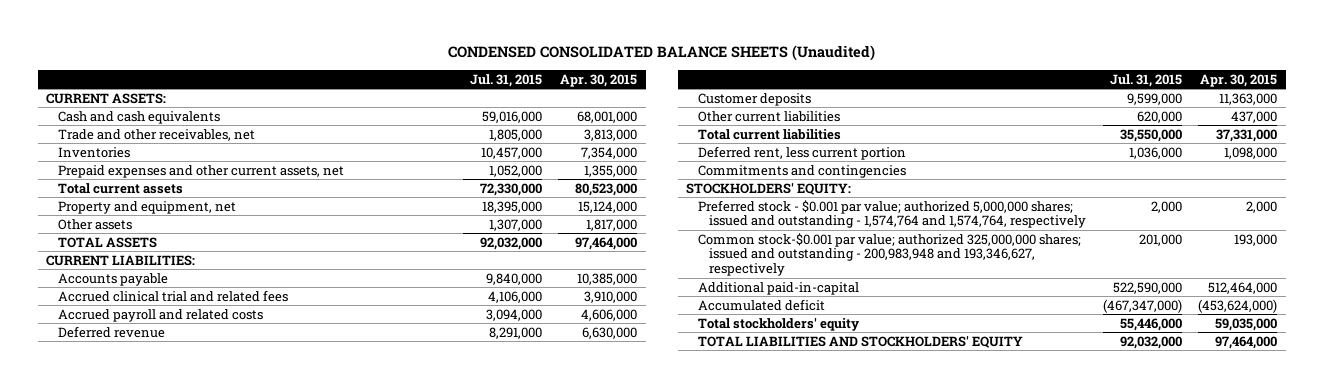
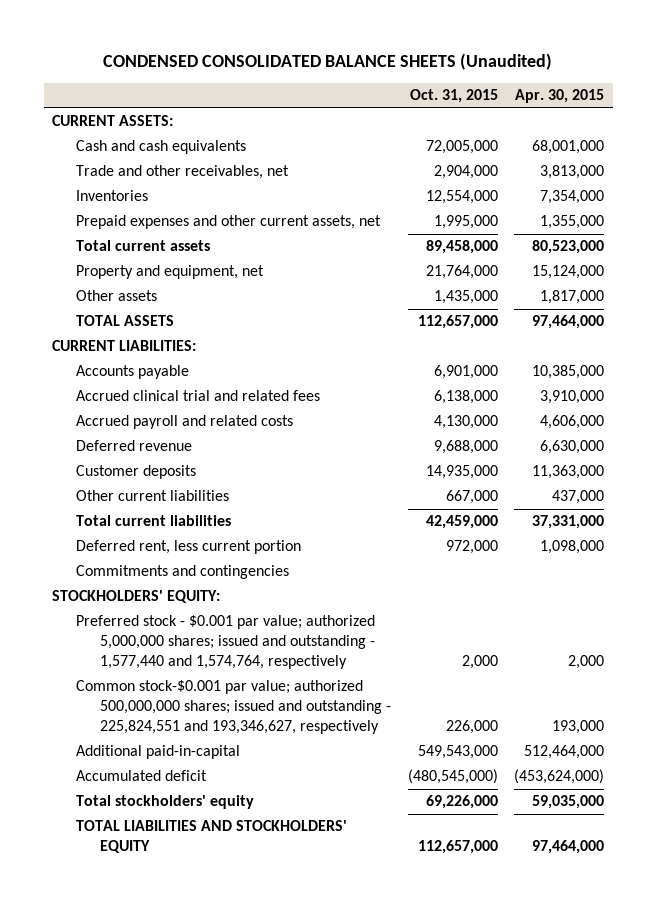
- | Jul. 31, 2015 | Apr. 30, 2015
+ | Oct. 31, 2015 | Apr. 30, 2015
- Preferred stock - $0.001 par value; authorized 5,000,000 shares; issued and outstanding - 1,574,764 and 1,574,764, respectively | 2,000 | 2,000
- Common stock-$0.001 par value; authorized 325,000,000 shares; issued and outstanding - 200,983,948 and 193,346,627, respectively | 201,000 | 193,000
+ Preferred stock - $0.001 par value; authorized 5,000,000 shares; issued and outstanding - 1,577,440 and 1,574,764, respectively | 2,000 | 2,000
+ Common stock-$0.001 par value; authorized 500,000,000 shares; issued and outstanding - 225,824,551 and 193,346,627, respectively | 226,000 | 193,000

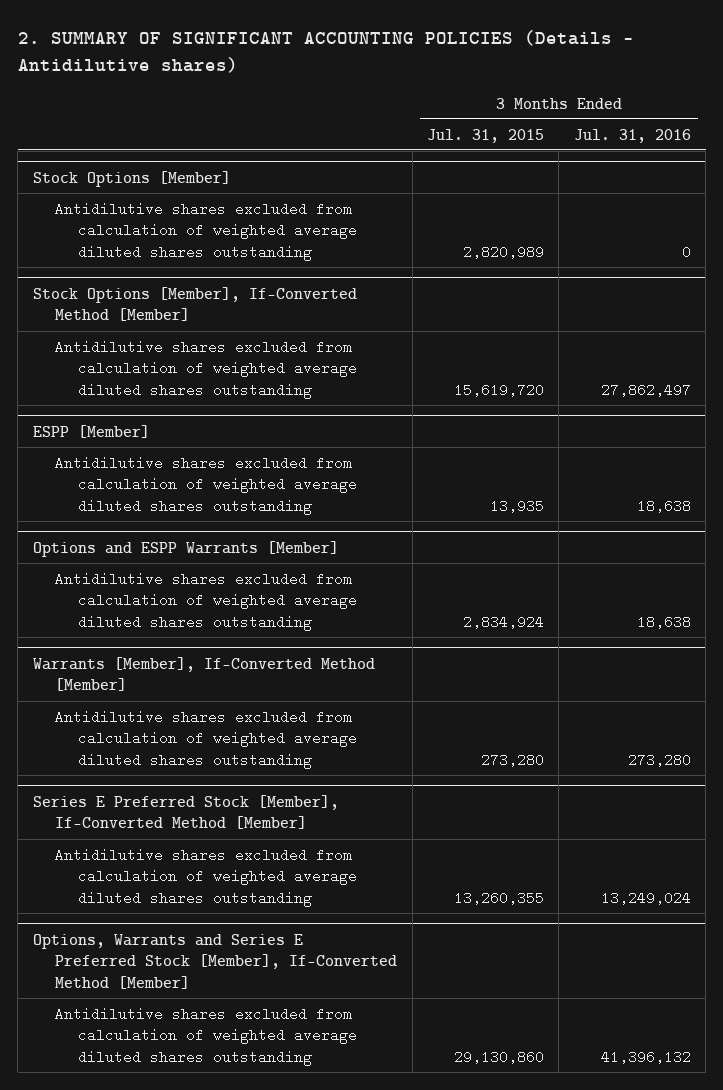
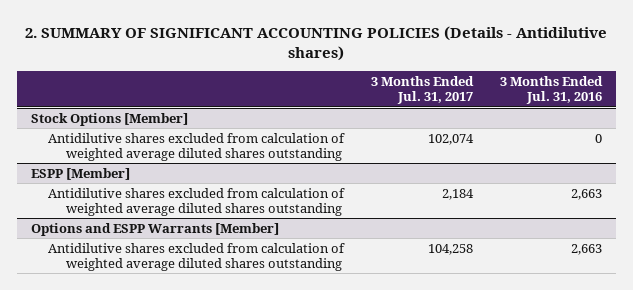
- | 3 Months Ended Jul. 31, 2015 | 3 Months Ended Jul. 31, 2016
+ | 3 Months Ended Jul. 31, 2017 | 3 Months Ended Jul. 31, 2016
- Stock Options [Member], If-Converted Method [Member]
- Antidilutive shares excluded from calculation of weighted average diluted shares outstanding | 15,619,720 | 27,862,497
@ ESPP [Member]
- Antidilutive shares excluded from calculation of weighted average diluted shares outstanding | 13,935 | 18,638
+ Antidilutive shares excluded from calculation of weighted average diluted shares outstanding | 2,184 | 2,663
@ Options and ESPP Warrants [Member]
- Antidilutive shares excluded from calculation of weighted average diluted shares outstanding | 2,834,924 | 18,638
- Warrants [Member], If-Converted Method [Member]
- Antidilutive shares excluded from calculation of weighted average diluted shares outstanding | 273,280 | 273,280
- Series E Preferred Stock [Member], If-Converted Method [Member]
- Antidilutive shares excluded from calculation of weighted average diluted shares outstanding | 13,260,355 | 13,249,024
- Options, Warrants and Series E Preferred Stock [Member], If-Converted Method [Member]
- Antidilutive shares excluded from calculation of weighted average diluted shares outstanding | 29,130,860 | 41,396,132
@ Options and ESPP Warrants [Member]
+ Antidilutive shares excluded from calculation of weighted average diluted shares outstanding | 104,258 | 2,663

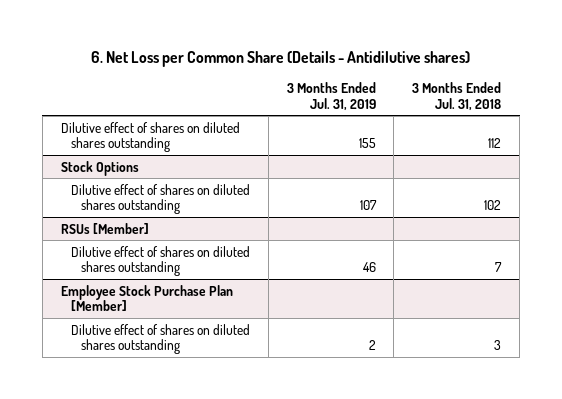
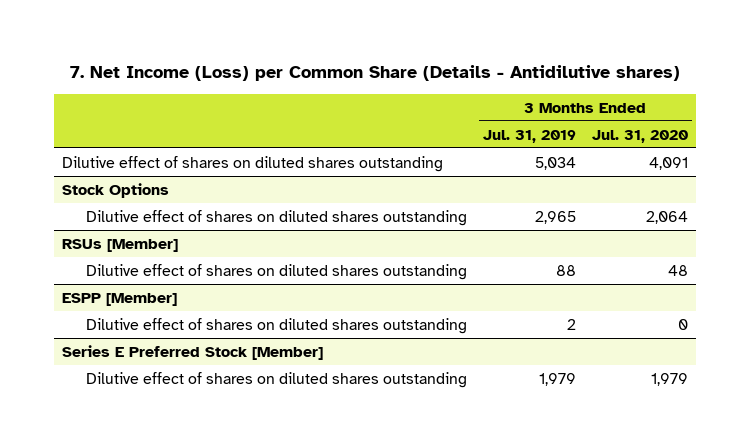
- 6. Net Loss per Common Share (Details - Antidilutive shares)
+ 7. Net Income (Loss) per Common Share (Details - Antidilutive shares)
- | 3 Months Ended Jul. 31, 2019 | 3 Months Ended Jul. 31, 2018
+ | 3 Months Ended Jul. 31, 2019 | 3 Months Ended Jul. 31, 2020
- Dilutive effect of shares on diluted shares outstanding | 155 | 112
+ Dilutive effect of shares on diluted shares outstanding | 5,034 | 4,091
@ Stock Options
- Dilutive effect of shares on diluted shares outstanding | 107 | 102
+ Dilutive effect of shares on diluted shares outstanding | 2,965 | 2,064
@ RSUs [Member]
- Dilutive effect of shares on diluted shares outstanding | 46 | 7
- Employee Stock Purchase Plan [Member]
@ RSUs [Member]
+ Dilutive effect of shares on diluted shares outstanding | 88 | 48
+ ESPP [Member]
+ Series E Preferred Stock [Member]
+ Dilutive effect of shares on diluted shares outstanding | 1,979 | 1,979

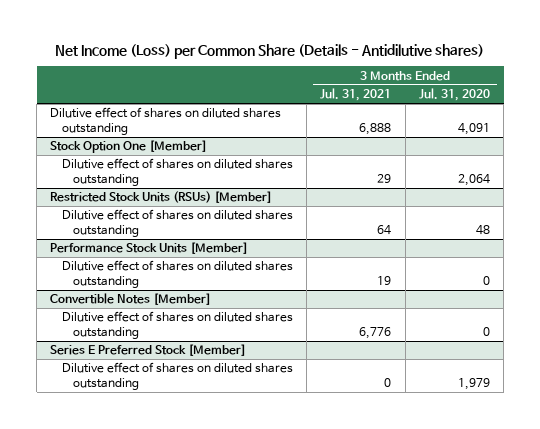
- 7. Net Income (Loss) per Common Share (Details - Antidilutive shares)
+ Net Income (Loss) per Common Share (Details - Antidilutive shares)
- | 3 Months Ended Jul. 31, 2019 | 3 Months Ended Jul. 31, 2020
+ | 3 Months Ended Jul. 31, 2021 | 3 Months Ended Jul. 31, 2020
- Stock Options
+ Stock Option One [Member]
- RSUs [Member]
+ Restricted Stock Units (RSUs) [Member]
- ESPP [Member]
+ Performance Stock Units [Member]
+ Convertible Notes [Member]
+ Dilutive effect of shares on diluted shares outstanding | 6,776 | 0

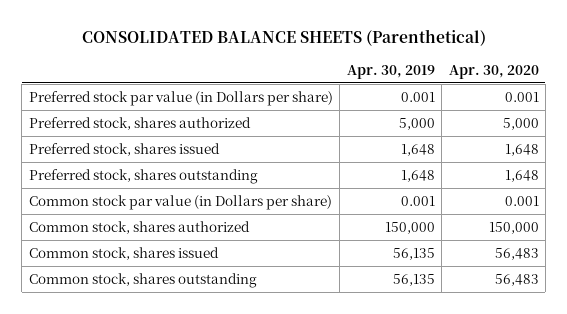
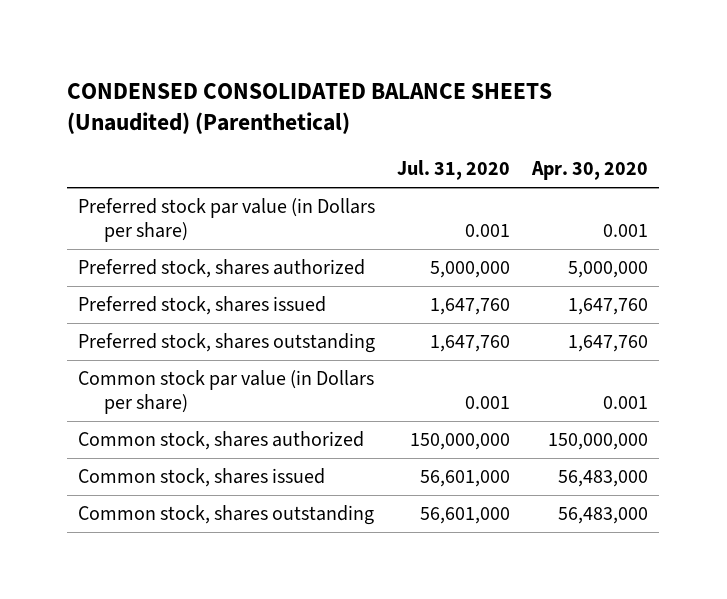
- CONSOLIDATED BALANCE SHEETS (Parenthetical)
+ CONDENSED CONSOLIDATED BALANCE SHEETS (Unaudited) (Parenthetical)
- | Apr. 30, 2019 | Apr. 30, 2020
+ | Jul. 31, 2020 | Apr. 30, 2020
- Preferred stock, shares authorized | 5,000 | 5,000
- Preferred stock, shares issued | 1,648 | 1,648
- Preferred stock, shares outstanding | 1,648 | 1,648
+ Preferred stock, shares authorized | 5,000,000 | 5,000,000
+ Preferred stock, shares issued | 1,647,760 | 1,647,760
+ Preferred stock, shares outstanding | 1,647,760 | 1,647,760
- Common stock, shares authorized | 150,000 | 150,000
- Common stock, shares issued | 56,135 | 56,483
- Common stock, shares outstanding | 56,135 | 56,483
+ Common stock, shares authorized | 150,000,000 | 150,000,000
+ Common stock, shares issued | 56,601,000 | 56,483,000
+ Common stock, shares outstanding | 56,601,000 | 56,483,000

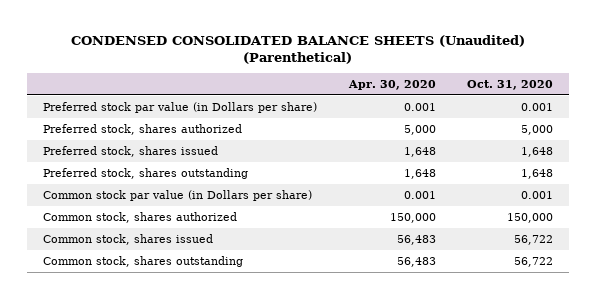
- | Jul. 31, 2020 | Apr. 30, 2020
+ | Apr. 30, 2020 | Oct. 31, 2020
- Preferred stock, shares authorized | 5,000,000 | 5,000,000
- Preferred stock, shares issued | 1,647,760 | 1,647,760
- Preferred stock, shares outstanding | 1,647,760 | 1,647,760
+ Preferred stock, shares authorized | 5,000 | 5,000
+ Preferred stock, shares issued | 1,648 | 1,648
+ Preferred stock, shares outstanding | 1,648 | 1,648
- Common stock, shares authorized | 150,000,000 | 150,000,000
- Common stock, shares issued | 56,601,000 | 56,483,000
- Common stock, shares outstanding | 56,601,000 | 56,483,000
+ Common stock, shares authorized | 150,000 | 150,000
+ Common stock, shares issued | 56,483 | 56,722
+ Common stock, shares outstanding | 56,483 | 56,722

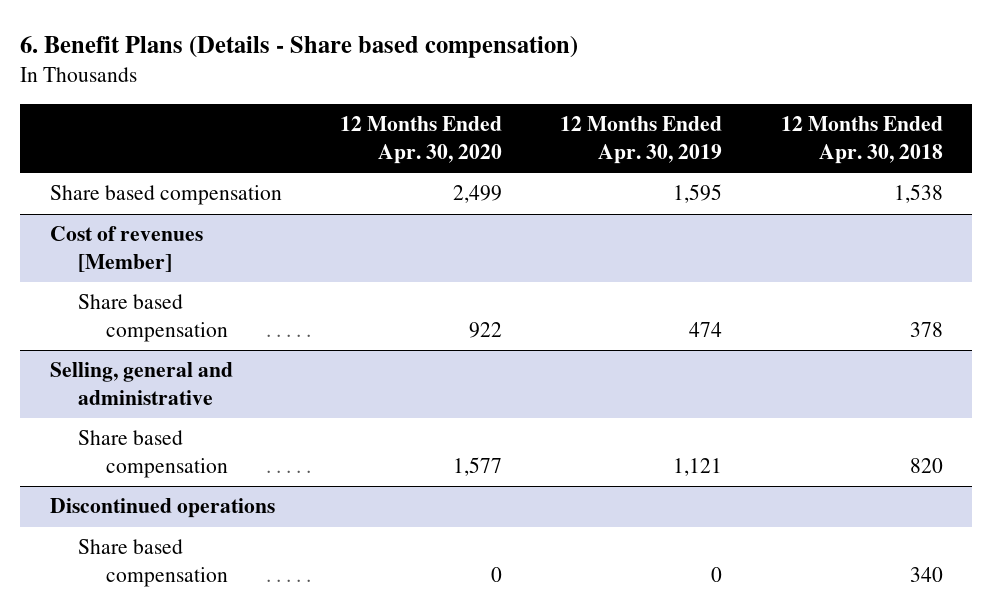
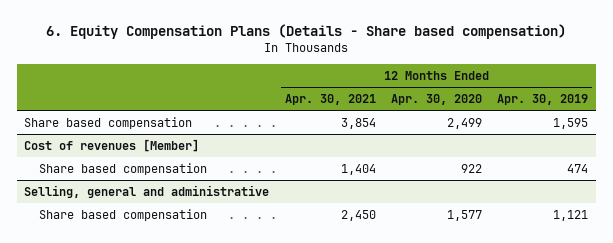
- 6. Benefit Plans (Details - Share based compensation)
+ 6. Equity Compensation Plans (Details - Share based compensation)
- | 12 Months Ended Apr. 30, 2020 | 12 Months Ended Apr. 30, 2019 | 12 Months Ended Apr. 30, 2018
+ | 12 Months Ended Apr. 30, 2021 | 12 Months Ended Apr. 30, 2020 | 12 Months Ended Apr. 30, 2019
- Discontinued operations
- Share based compensation | 0 | 0 | 340

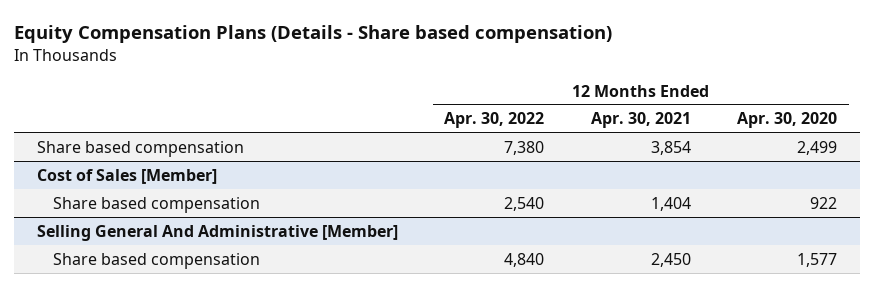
- 6. Equity Compensation Plans (Details - Share based compensation)
+ Equity Compensation Plans (Details - Share based compensation)
- | 12 Months Ended Apr. 30, 2021 | 12 Months Ended Apr. 30, 2020 | 12 Months Ended Apr. 30, 2019
+ | 12 Months Ended Apr. 30, 2022 | 12 Months Ended Apr. 30, 2021 | 12 Months Ended Apr. 30, 2020
- Cost of revenues [Member]
+ Cost of Sales [Member]
- Selling, general and administrative
+ Selling General And Administrative [Member]

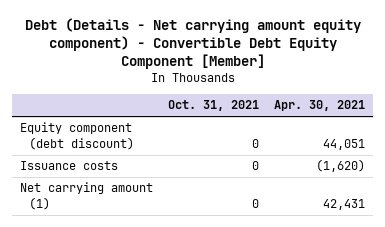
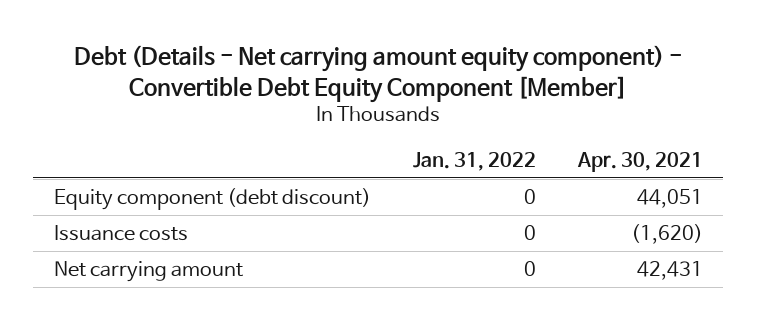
- | Oct. 31, 2021 | Apr. 30, 2021
+ | Jan. 31, 2022 | Apr. 30, 2021
- Net carrying amount (1) | 0 | 42,431
+ Net carrying amount | 0 | 42,431

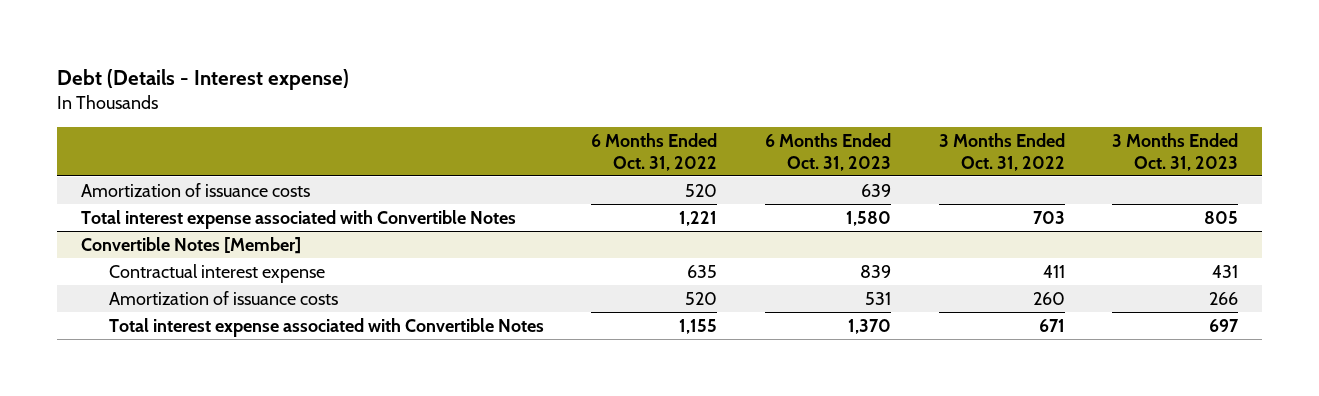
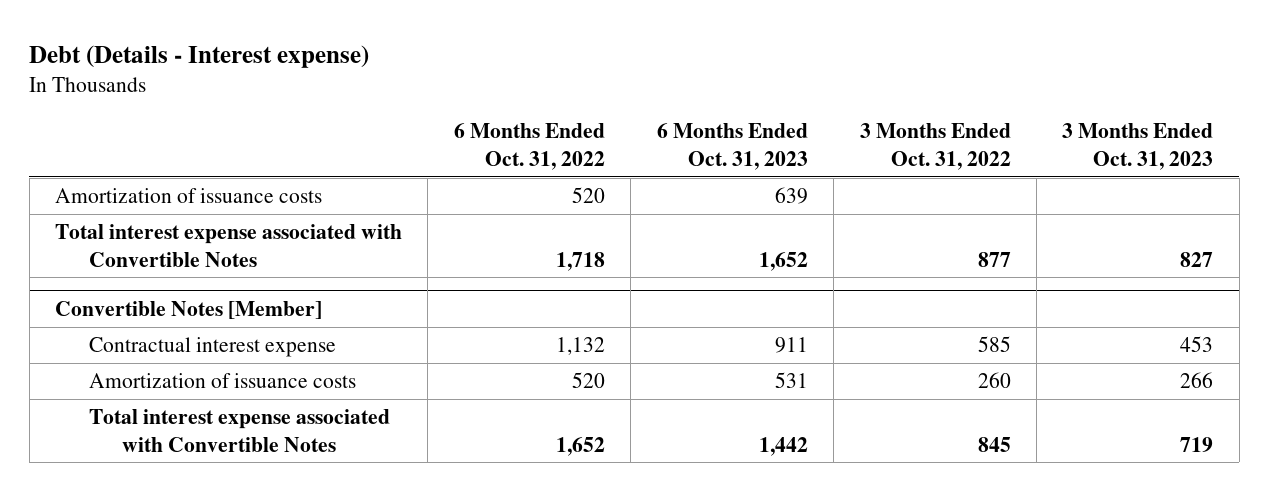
- Total interest expense associated with Convertible Notes | 1,221 | 1,580 | 703 | 805
+ Total interest expense associated with Convertible Notes | 1,718 | 1,652 | 877 | 827
@ Convertible Notes [Member]
- Contractual interest expense | 635 | 839 | 411 | 431
+ Contractual interest expense | 1,132 | 911 | 585 | 453
- Total interest expense associated with Convertible Notes | 1,155 | 1,370 | 671 | 697
+ Total interest expense associated with Convertible Notes | 1,652 | 1,442 | 845 | 719

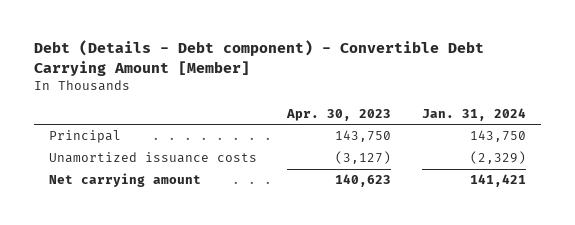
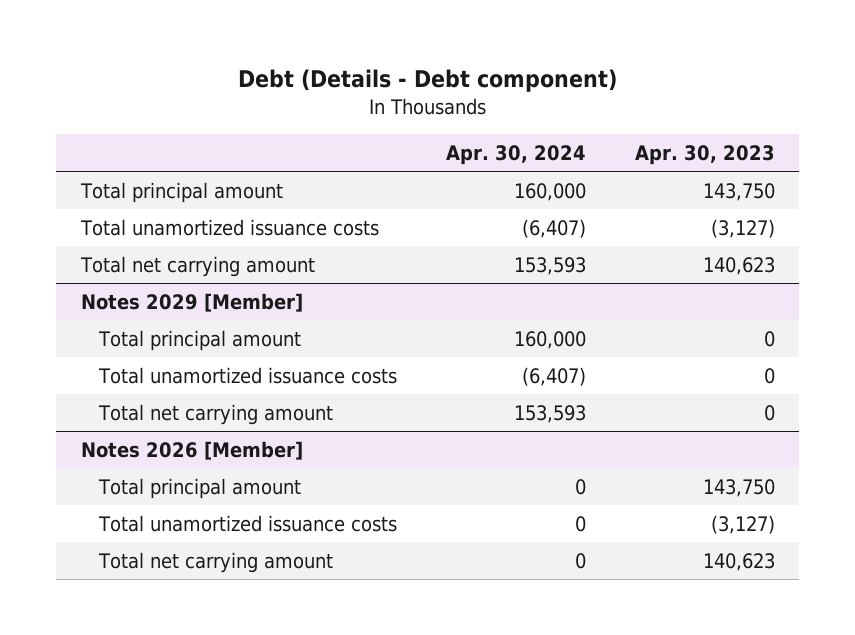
- Debt (Details - Debt component) - Convertible Debt Carrying Amount [Member]
+ Debt (Details - Debt component)
- | Apr. 30, 2023 | Jan. 31, 2024
+ | Apr. 30, 2024 | Apr. 30, 2023
- Principal | 143,750 | 143,750
- Unamortized issuance costs | (3,127) | (2,329)
- Net carrying amount | 140,623 | 141,421
+ Total principal amount | 160,000 | 143,750
+ Total unamortized issuance costs | (6,407) | (3,127)
+ Total net carrying amount | 153,593 | 140,623
+ Notes 2029 [Member]
+ Total principal amount | 160,000 | 0
+ Total unamortized issuance costs | (6,407) | 0
+ Total net carrying amount | 153,593 | 0
+ Notes 2026 [Member]
+ Total principal amount | 0 | 143,750
+ Total unamortized issuance costs | 0 | (3,127)
+ Total net carrying amount | 0 | 140,623

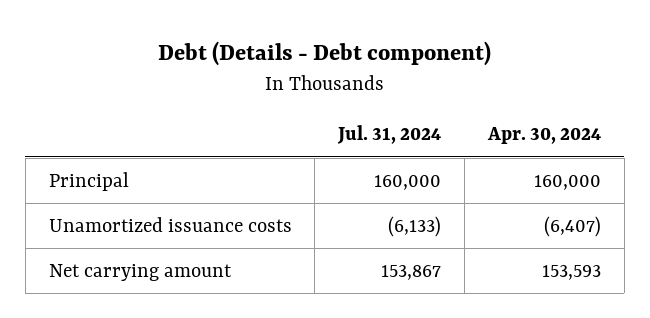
- | Apr. 30, 2024 | Apr. 30, 2023
+ | Jul. 31, 2024 | Apr. 30, 2024
- Total principal amount | 160,000 | 143,750
- Total unamortized issuance costs | (6,407) | (3,127)
- Total net carrying amount | 153,593 | 140,623
- Notes 2029 [Member]
- Total principal amount | 160,000 | 0
- Total unamortized issuance costs | (6,407) | 0
- Total net carrying amount | 153,593 | 0
- Notes 2026 [Member]
- Total principal amount | 0 | 143,750
- Total unamortized issuance costs | 0 | (3,127)
- Total net carrying amount | 0 | 140,623
+ Principal | 160,000 | 160,000
+ Unamortized issuance costs | (6,133) | (6,407)
+ Net carrying amount | 153,867 | 153,593

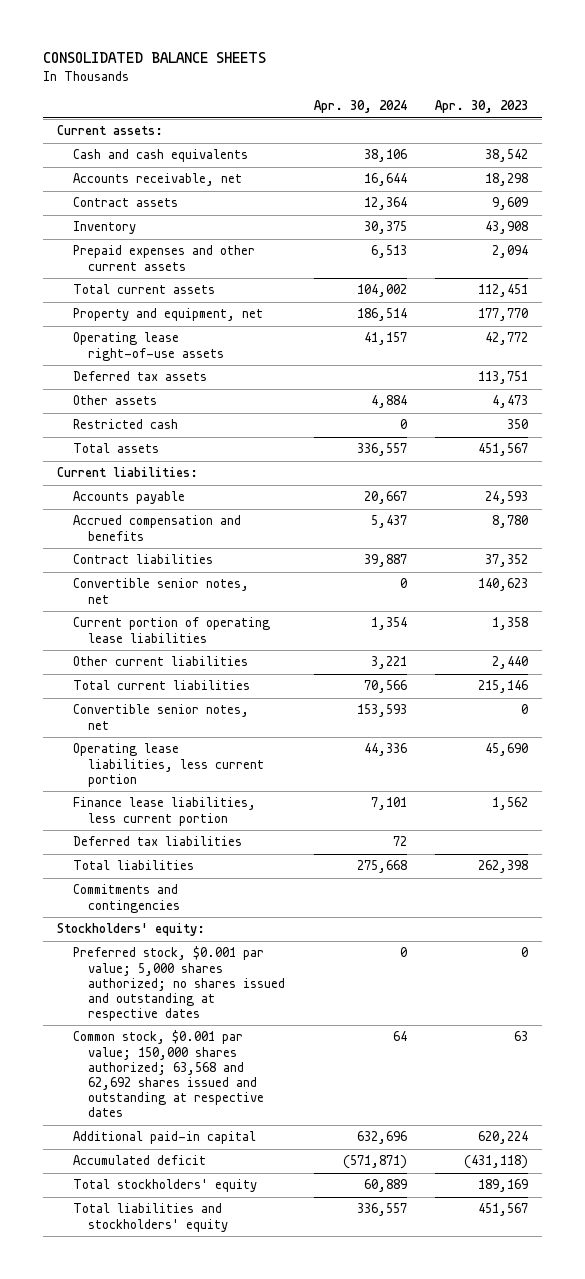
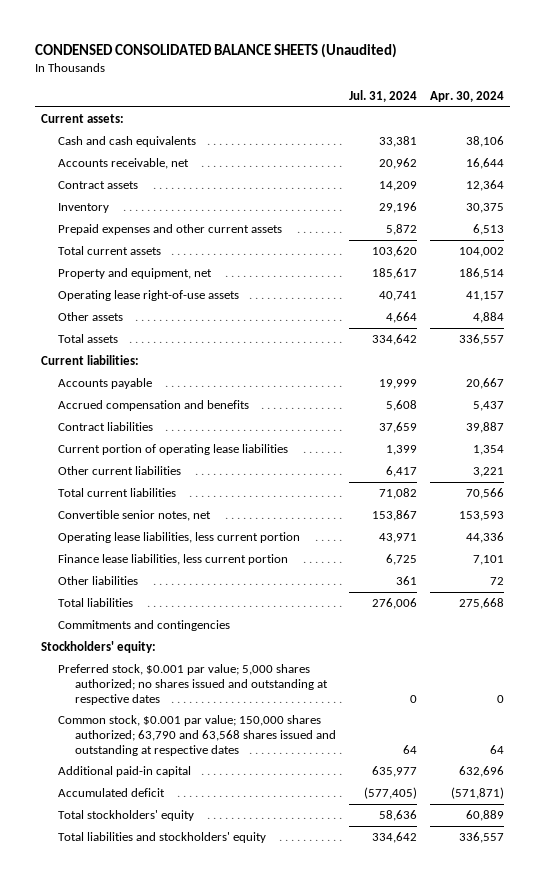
- CONSOLIDATED BALANCE SHEETS
+ CONDENSED CONSOLIDATED BALANCE SHEETS (Unaudited)
- | Apr. 30, 2024 | Apr. 30, 2023
+ | Jul. 31, 2024 | Apr. 30, 2024
- Deferred tax assets | | 113,751
- Restricted cash | 0 | 350
- Convertible senior notes, net | 0 | 140,623
- Deferred tax liabilities | 72 |
+ Other liabilities | 361 | 72
- Common stock, $0.001 par value; 150,000 shares authorized; 63,568 and 62,692 shares issued and outstanding at respective dates | 64 | 63
+ Common stock, $0.001 par value; 150,000 shares authorized; 63,790 and 63,568 shares issued and outstanding at respective dates | 64 | 64

